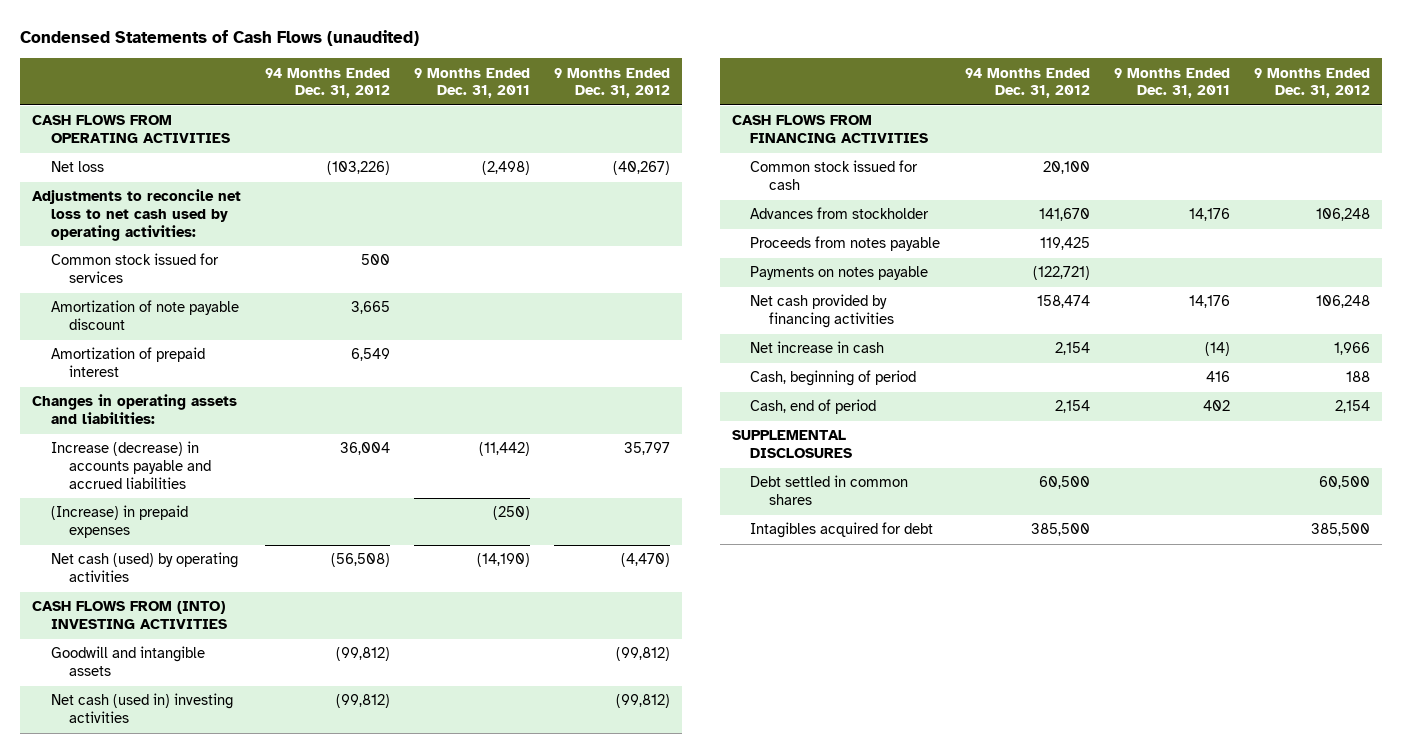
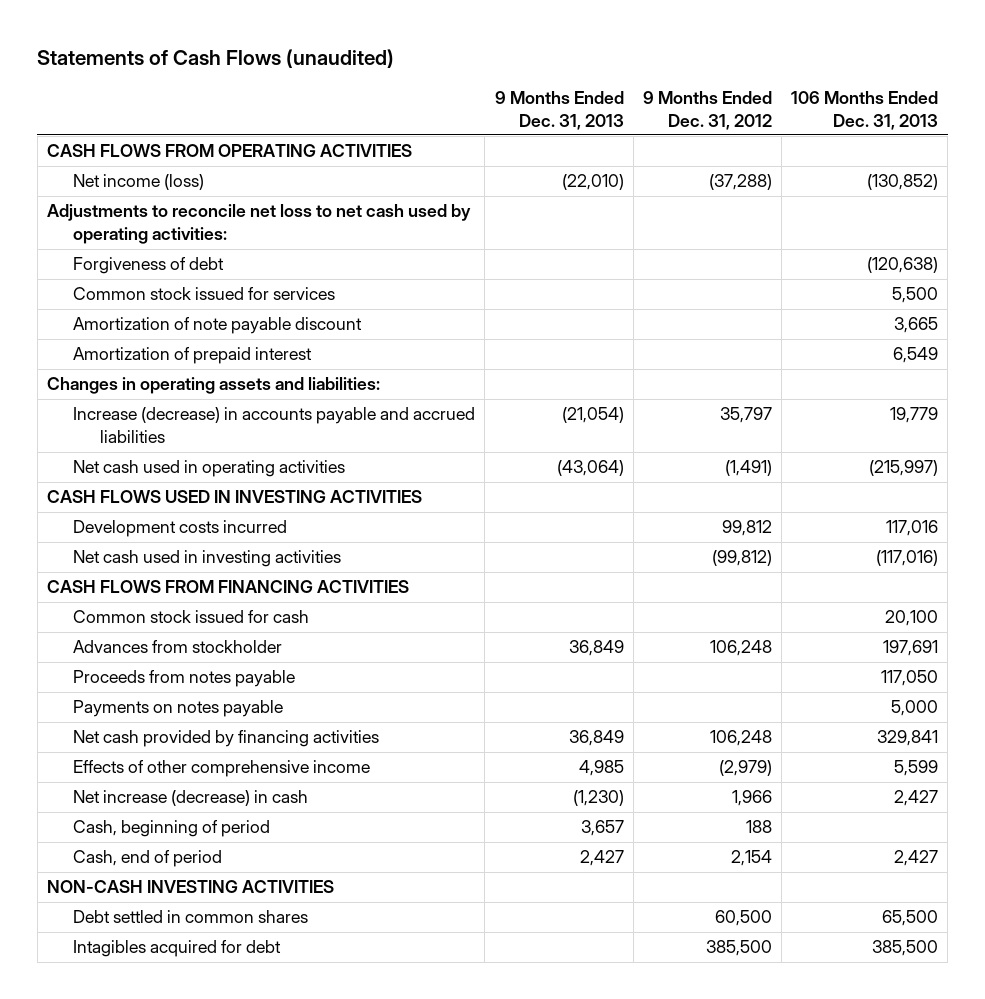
- Condensed Statements of Cash Flows (unaudited)
+ Statements of Cash Flows (unaudited)
- | 94 Months Ended Dec. 31, 2012 | 9 Months Ended Dec. 31, 2011 | 9 Months Ended Dec. 31, 2012
+ | 9 Months Ended Dec. 31, 2013 | 9 Months Ended Dec. 31, 2012 | 106 Months Ended Dec. 31, 2013
- Net loss | (103,226) | (2,498) | (40,267)
+ Net income (loss) | (22,010) | (37,288) | (130,852)
+ Forgiveness of debt | | | (120,638)
- (Increase) in prepaid expenses | | (250) |
- Net cash (used) by operating activities | (56,508) | (14,190) | (4,470)
- CASH FLOWS FROM (INTO) INVESTING ACTIVITIES
- Goodwill and intangible assets | (99,812) | | (99,812)
- Net cash (used in) investing activities | (99,812) | | (99,812)
+ Net cash used in operating activities | (43,064) | (1,491) | (215,997)
+ CASH FLOWS USED IN INVESTING ACTIVITIES
+ Development costs incurred | | 99,812 | 117,016
+ Net cash used in investing activities | | (99,812) | (117,016)
- Net increase in cash | 2,154 | (14) | 1,966
+ Effects of other comprehensive income | 4,985 | (2,979) | 5,599
+ Net increase (decrease) in cash | (1,230) | 1,966 | 2,427
- SUPPLEMENTAL DISCLOSURES
+ NON-CASH INVESTING ACTIVITIES

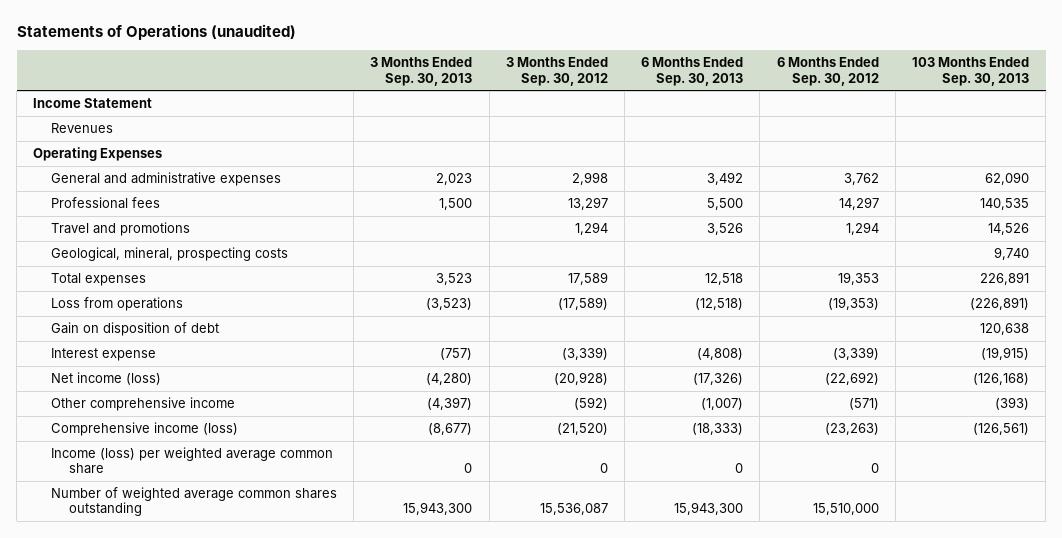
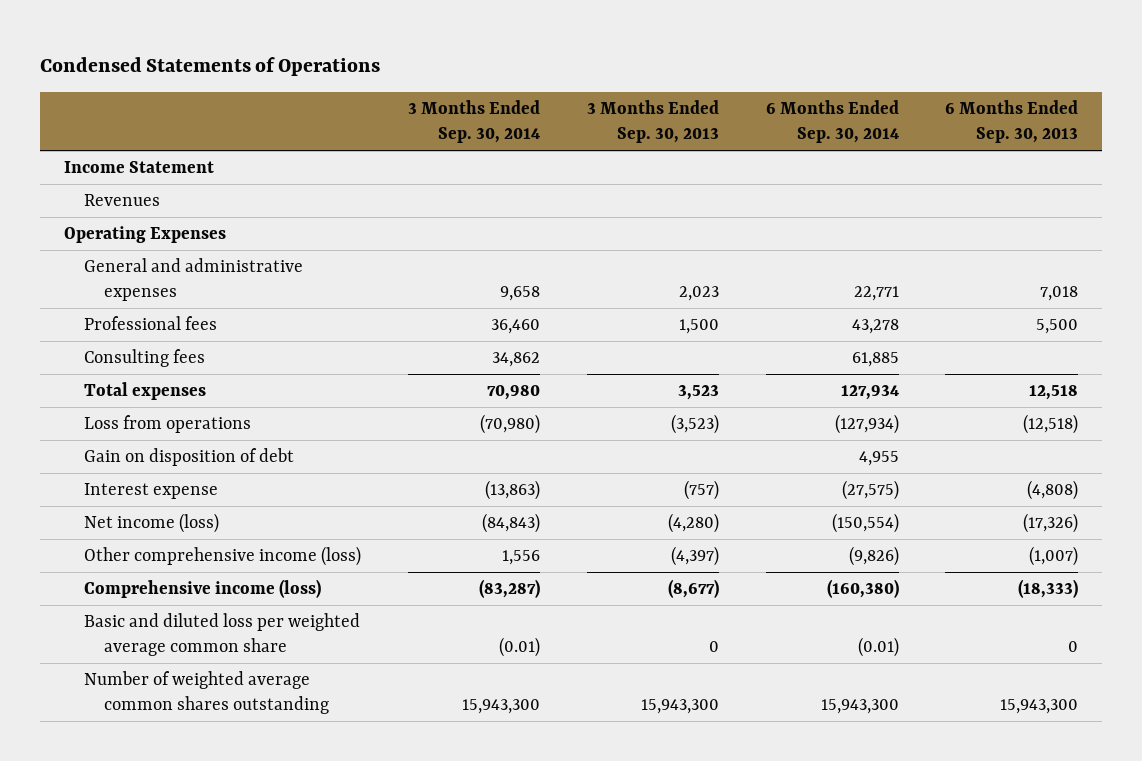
- Statements of Operations (unaudited)
+ Condensed Statements of Operations
- | 3 Months Ended Sep. 30, 2013 | 3 Months Ended Sep. 30, 2012 | 6 Months Ended Sep. 30, 2013 | 6 Months Ended Sep. 30, 2012 | 103 Months Ended Sep. 30, 2013
+ | 3 Months Ended Sep. 30, 2014 | 3 Months Ended Sep. 30, 2013 | 6 Months Ended Sep. 30, 2014 | 6 Months Ended Sep. 30, 2013
- General and administrative expenses | 2,023 | 2,998 | 3,492 | 3,762 | 62,090
+ General and administrative expenses | 9,658 | 2,023 | 22,771 | 7,018
- Travel and promotions | | 1,294 | 3,526 | 1,294 | 14,526
- Geological, mineral, prospecting costs | | | | | 9,740
+ Consulting fees | 34,862 | | 61,885 |
- Other comprehensive income | (4,397) | (592) | (1,007) | (571) | (393)
+ Other comprehensive income (loss) | 1,556 | (4,397) | (9,826) | (1,007)
- Income (loss) per weighted average common share | 0 | 0 | 0 | 0 |
+ Basic and diluted loss per weighted average common share | (0.01) | 0 | (0.01) | 0

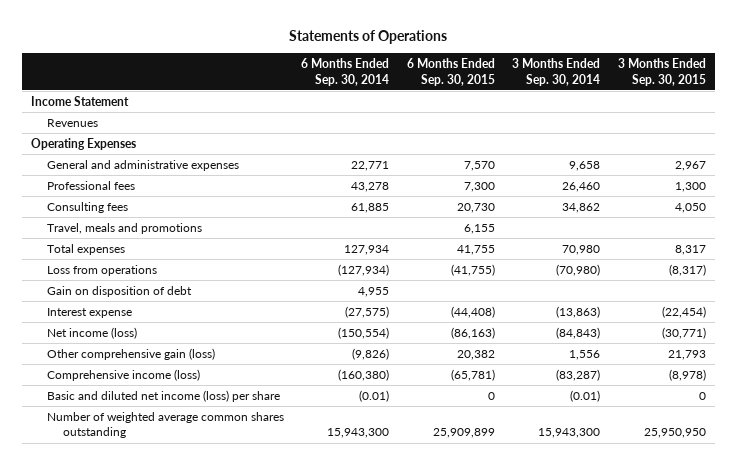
- Condensed Statements of Operations
+ Statements of Operations
- | 3 Months Ended Sep. 30, 2014 | 3 Months Ended Sep. 30, 2013 | 6 Months Ended Sep. 30, 2014 | 6 Months Ended Sep. 30, 2013
+ | 6 Months Ended Sep. 30, 2014 | 6 Months Ended Sep. 30, 2015 | 3 Months Ended Sep. 30, 2014 | 3 Months Ended Sep. 30, 2015
- Professional fees | 36,460 | 1,500 | 43,278 | 5,500
+ Professional fees | 43,278 | 7,300 | 26,460 | 1,300
+ Travel, meals and promotions | | 6,155 | |
- Other comprehensive income (loss) | 1,556 | (4,397) | (9,826) | (1,007)
+ Other comprehensive gain (loss) | (9,826) | 20,382 | 1,556 | 21,793
- Basic and diluted loss per weighted average common share | (0.01) | 0 | (0.01) | 0
+ Basic and diluted net income (loss) per share | (0.01) | 0 | (0.01) | 0

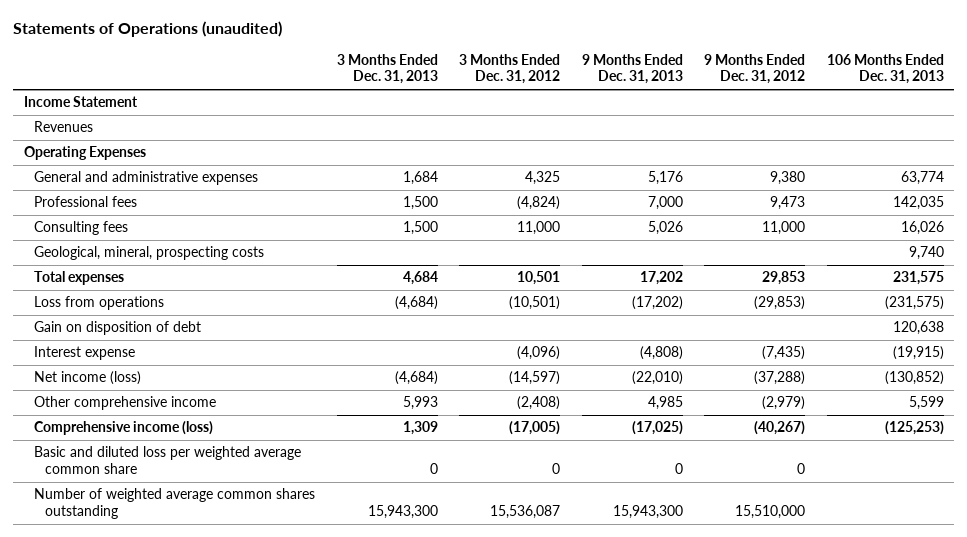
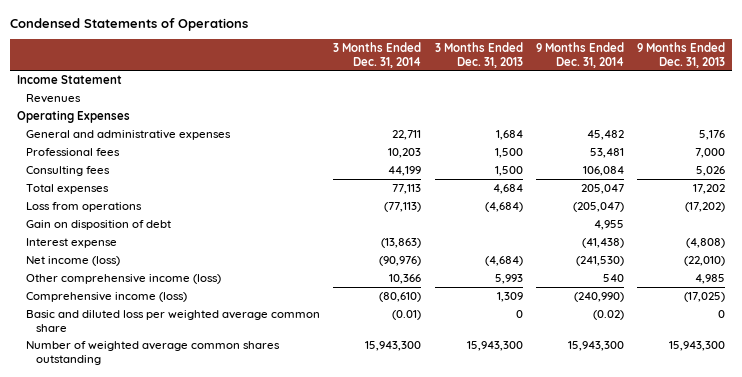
- Statements of Operations (unaudited)
+ Condensed Statements of Operations
- | 3 Months Ended Dec. 31, 2013 | 3 Months Ended Dec. 31, 2012 | 9 Months Ended Dec. 31, 2013 | 9 Months Ended Dec. 31, 2012 | 106 Months Ended Dec. 31, 2013
+ | 3 Months Ended Dec. 31, 2014 | 3 Months Ended Dec. 31, 2013 | 9 Months Ended Dec. 31, 2014 | 9 Months Ended Dec. 31, 2013
- Geological, mineral, prospecting costs | | | | | 9,740
- Other comprehensive income | 5,993 | (2,408) | 4,985 | (2,979) | 5,599
+ Other comprehensive income (loss) | 10,366 | 5,993 | 540 | 4,985

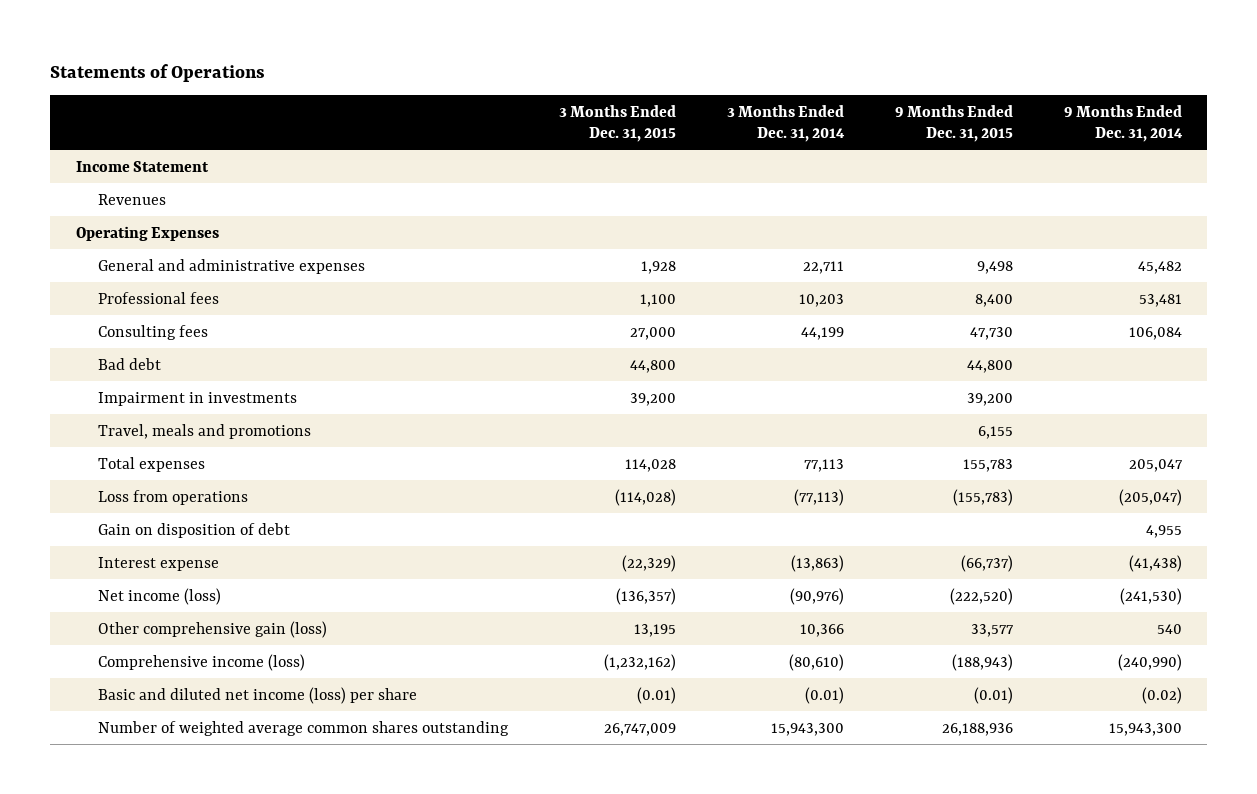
- Condensed Statements of Operations
+ Statements of Operations
- | 3 Months Ended Dec. 31, 2014 | 3 Months Ended Dec. 31, 2013 | 9 Months Ended Dec. 31, 2014 | 9 Months Ended Dec. 31, 2013
+ | 3 Months Ended Dec. 31, 2015 | 3 Months Ended Dec. 31, 2014 | 9 Months Ended Dec. 31, 2015 | 9 Months Ended Dec. 31, 2014
+ Bad debt | 44,800 | | 44,800 |
+ Impairment in investments | 39,200 | | 39,200 |
+ Travel, meals and promotions | | | 6,155 |
- Other comprehensive income (loss) | 10,366 | 5,993 | 540 | 4,985
+ Other comprehensive gain (loss) | 13,195 | 10,366 | 33,577 | 540
- Basic and diluted loss per weighted average common share | (0.01) | 0 | (0.02) | 0
+ Basic and diluted net income (loss) per share | (0.01) | (0.01) | (0.01) | (0.02)

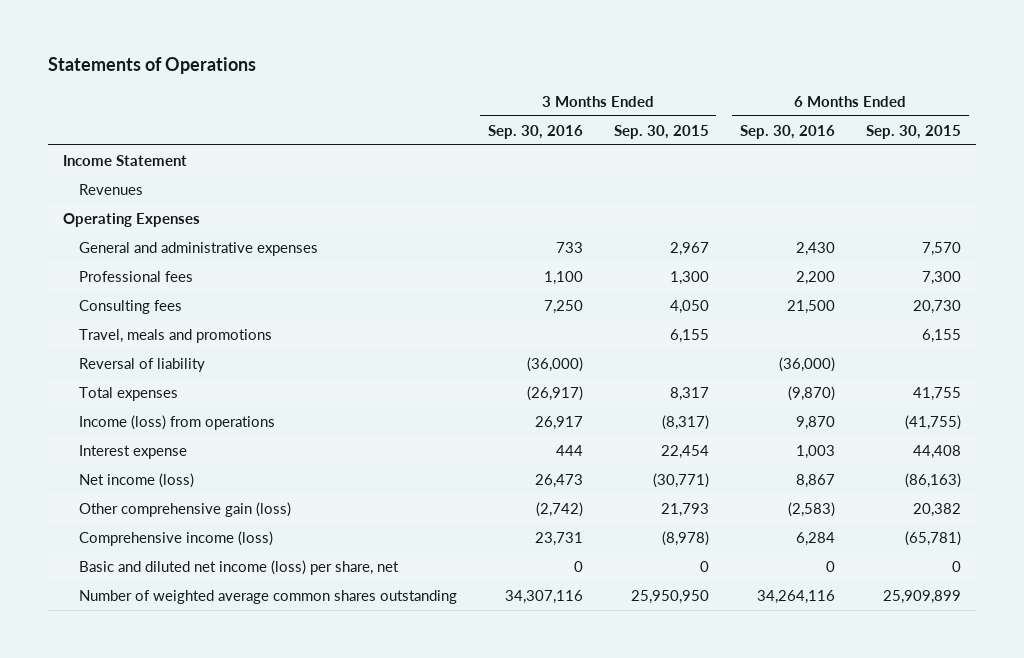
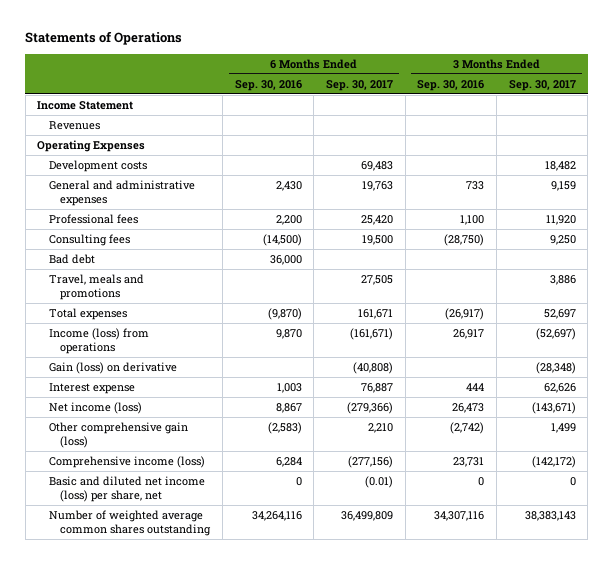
- | 3 Months Ended Sep. 30, 2016 | 3 Months Ended Sep. 30, 2015 | 6 Months Ended Sep. 30, 2016 | 6 Months Ended Sep. 30, 2015
+ | 6 Months Ended Sep. 30, 2016 | 6 Months Ended Sep. 30, 2017 | 3 Months Ended Sep. 30, 2016 | 3 Months Ended Sep. 30, 2017
+ Development costs | | 69,483 | | 18,482
- Consulting fees | 7,250 | 4,050 | 21,500 | 20,730
+ Consulting fees | (14,500) | 19,500 | (28,750) | 9,250
+ Bad debt | 36,000 | | |
- Reversal of liability | (36,000) | | (36,000) |
+ Gain (loss) on derivative | | (40,808) | | (28,348)

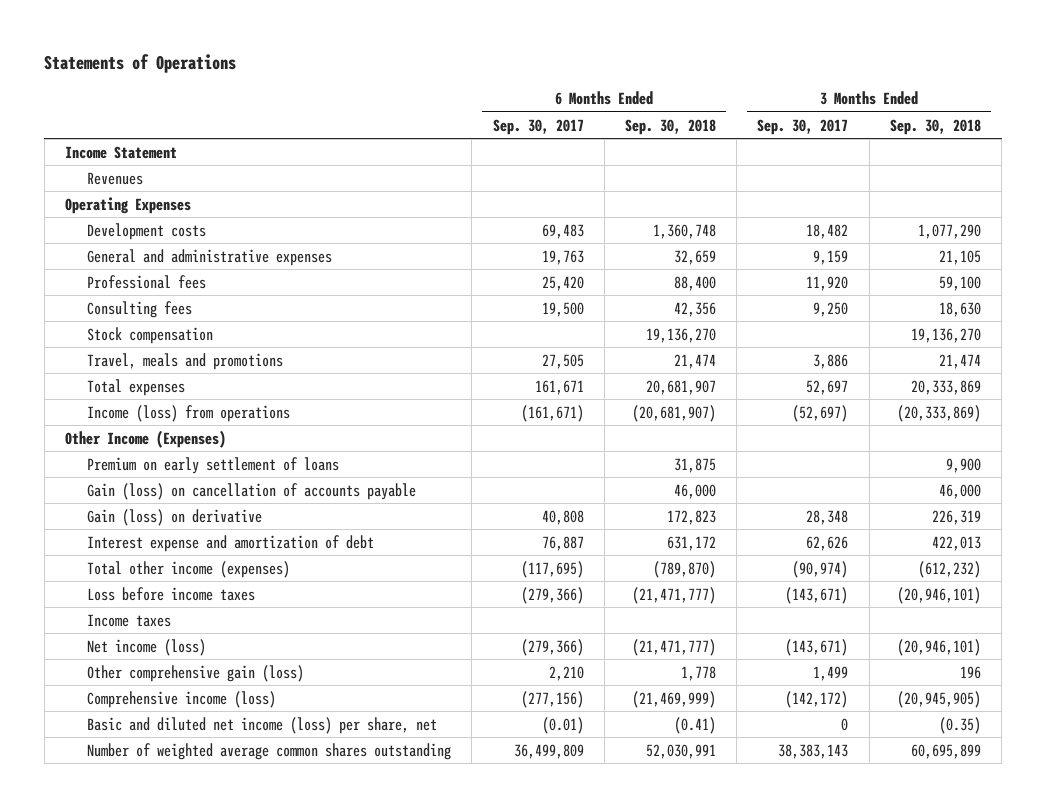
- | 6 Months Ended Sep. 30, 2016 | 6 Months Ended Sep. 30, 2017 | 3 Months Ended Sep. 30, 2016 | 3 Months Ended Sep. 30, 2017
+ | 6 Months Ended Sep. 30, 2017 | 6 Months Ended Sep. 30, 2018 | 3 Months Ended Sep. 30, 2017 | 3 Months Ended Sep. 30, 2018
- Bad debt | 36,000 | | |
+ Stock compensation | | 19,136,270 | | 19,136,270
- Gain (loss) on derivative | | (40,808) | | (28,348)
- Interest expense | 1,003 | 76,887 | 444 | 62,626
+ Other Income (Expenses)
+ Premium on early settlement of loans | | 31,875 | | 9,900
+ Gain (loss) on cancellation of accounts payable | | 46,000 | | 46,000
+ Gain (loss) on derivative | 40,808 | 172,823 | 28,348 | 226,319
+ Interest expense and amortization of debt | 76,887 | 631,172 | 62,626 | 422,013
+ Total other income (expenses) | (117,695) | (789,870) | (90,974) | (612,232)
+ Loss before income taxes | (279,366) | (21,471,777) | (143,671) | (20,946,101)
+ Income taxes

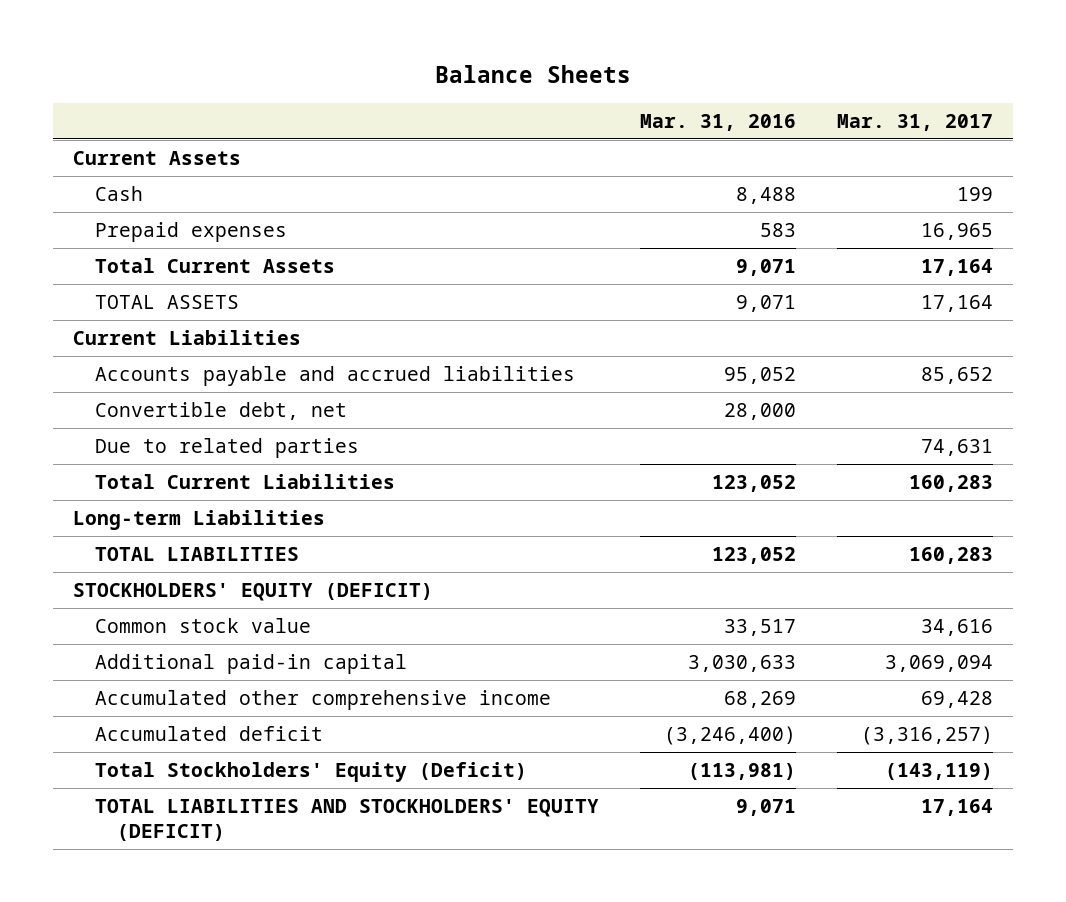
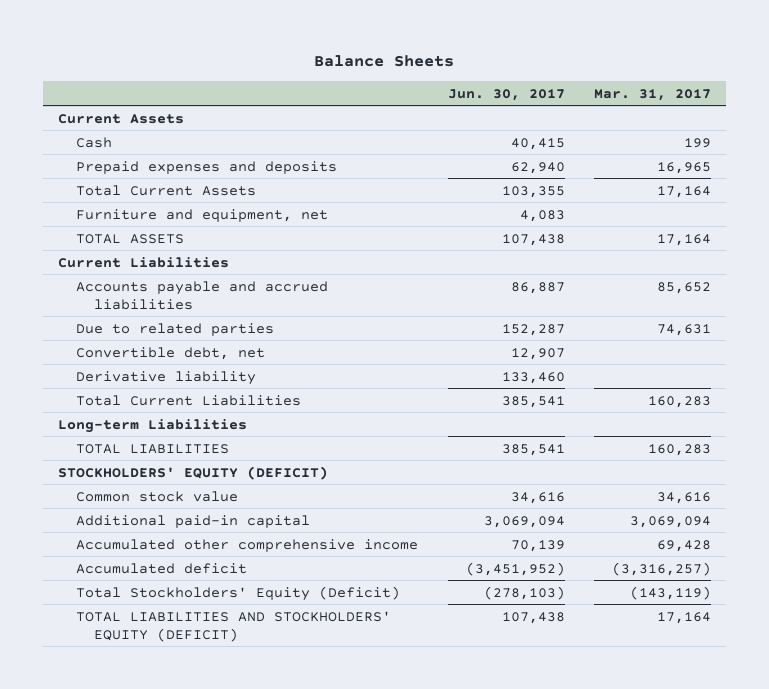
- | Mar. 31, 2016 | Mar. 31, 2017
+ | Jun. 30, 2017 | Mar. 31, 2017
- Prepaid expenses | 583 | 16,965
+ Prepaid expenses and deposits | 62,940 | 16,965
+ Furniture and equipment, net | 4,083 |
moved down: Convertible debt, net | 12,907 |
+ Derivative liability | 133,460 |

